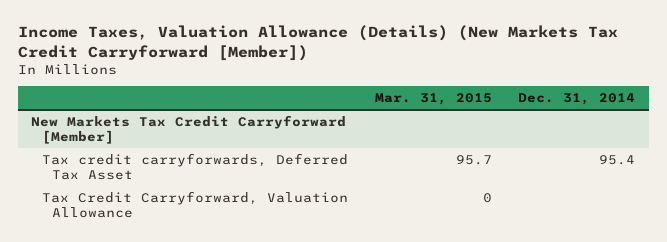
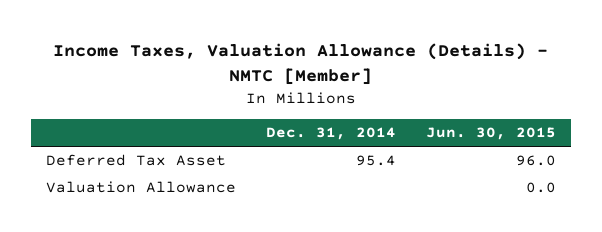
- Income Taxes, Valuation Allowance (Details) (New Markets Tax Credit Carryforward [Member])
+ Income Taxes, Valuation Allowance (Details) - NMTC [Member]
- | Mar. 31, 2015 | Dec. 31, 2014
+ | Dec. 31, 2014 | Jun. 30, 2015
- New Markets Tax Credit Carryforward [Member]
- Tax credit carryforwards, Deferred Tax Asset | 95.7 | 95.4
- Tax Credit Carryforward, Valuation Allowance | 0 |
+ Deferred Tax Asset | 95.4 | 96.0
+ Valuation Allowance | | 0.0

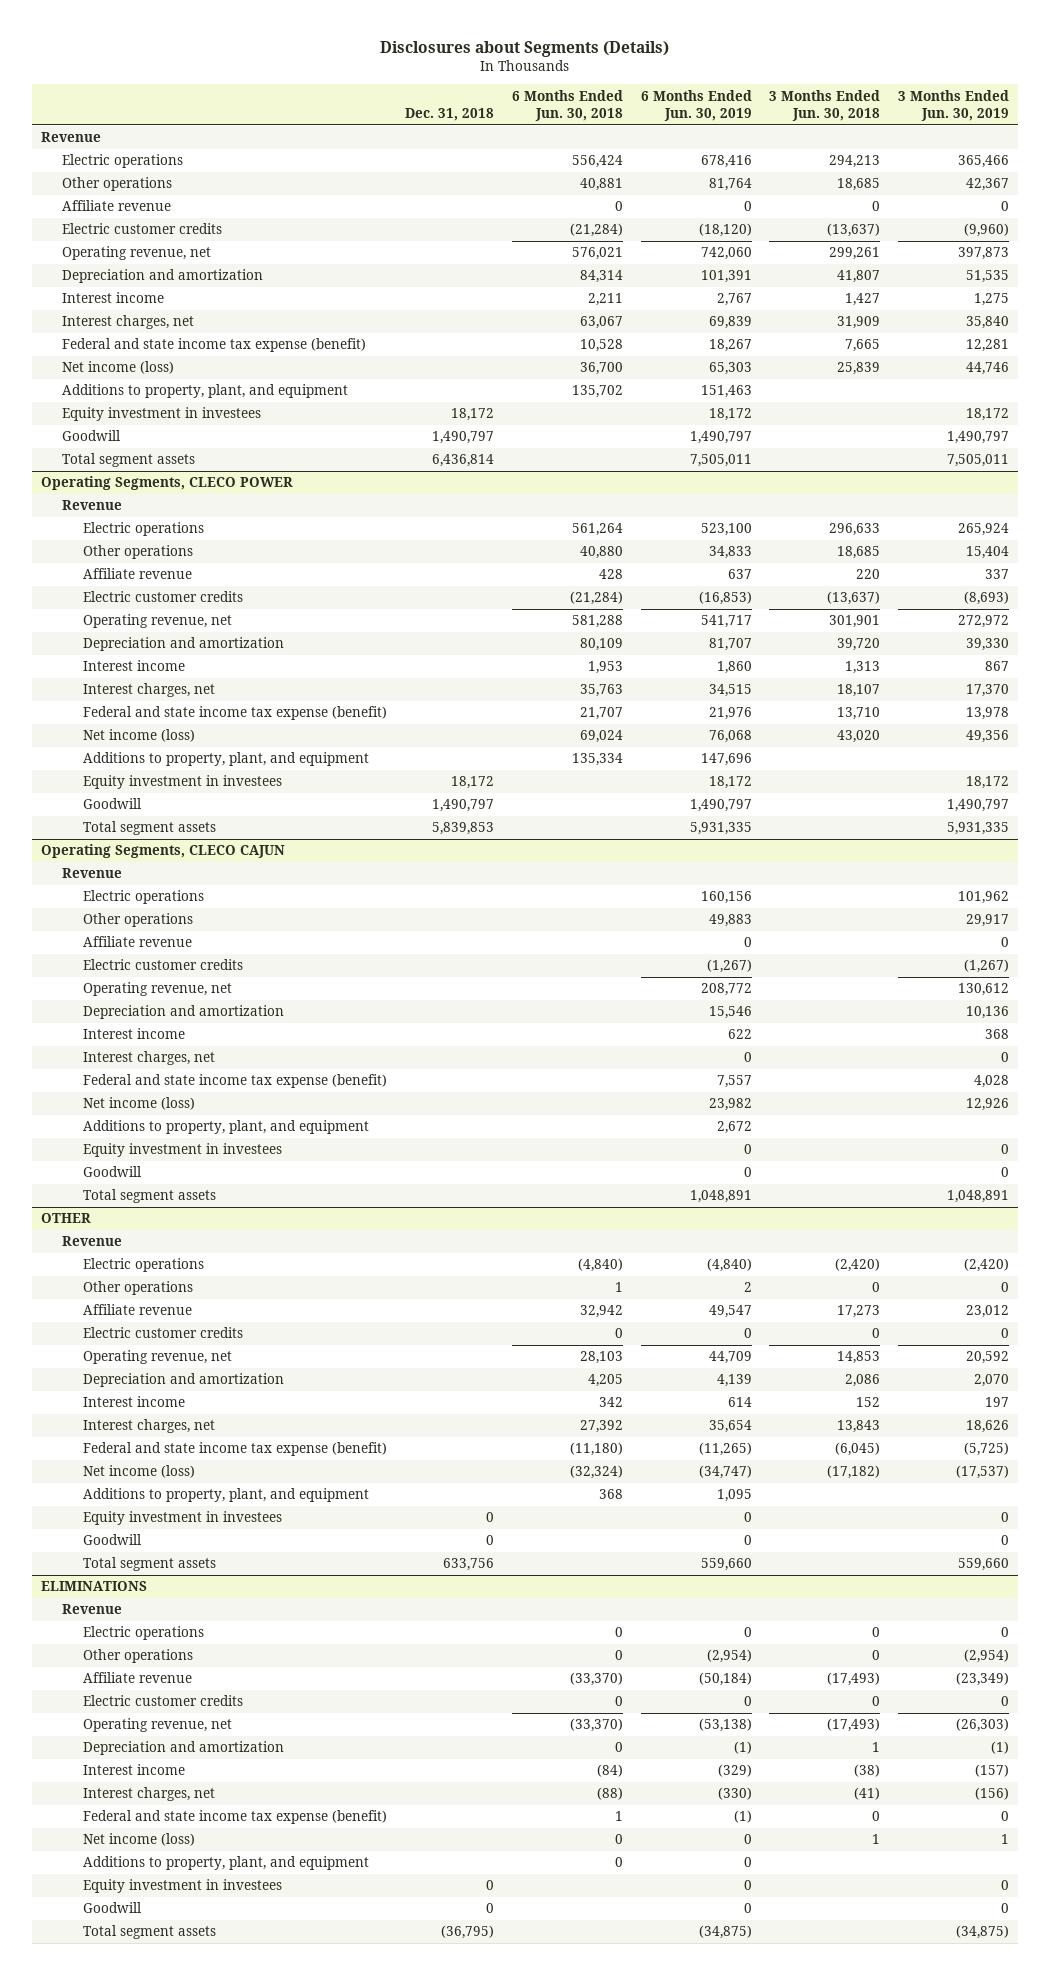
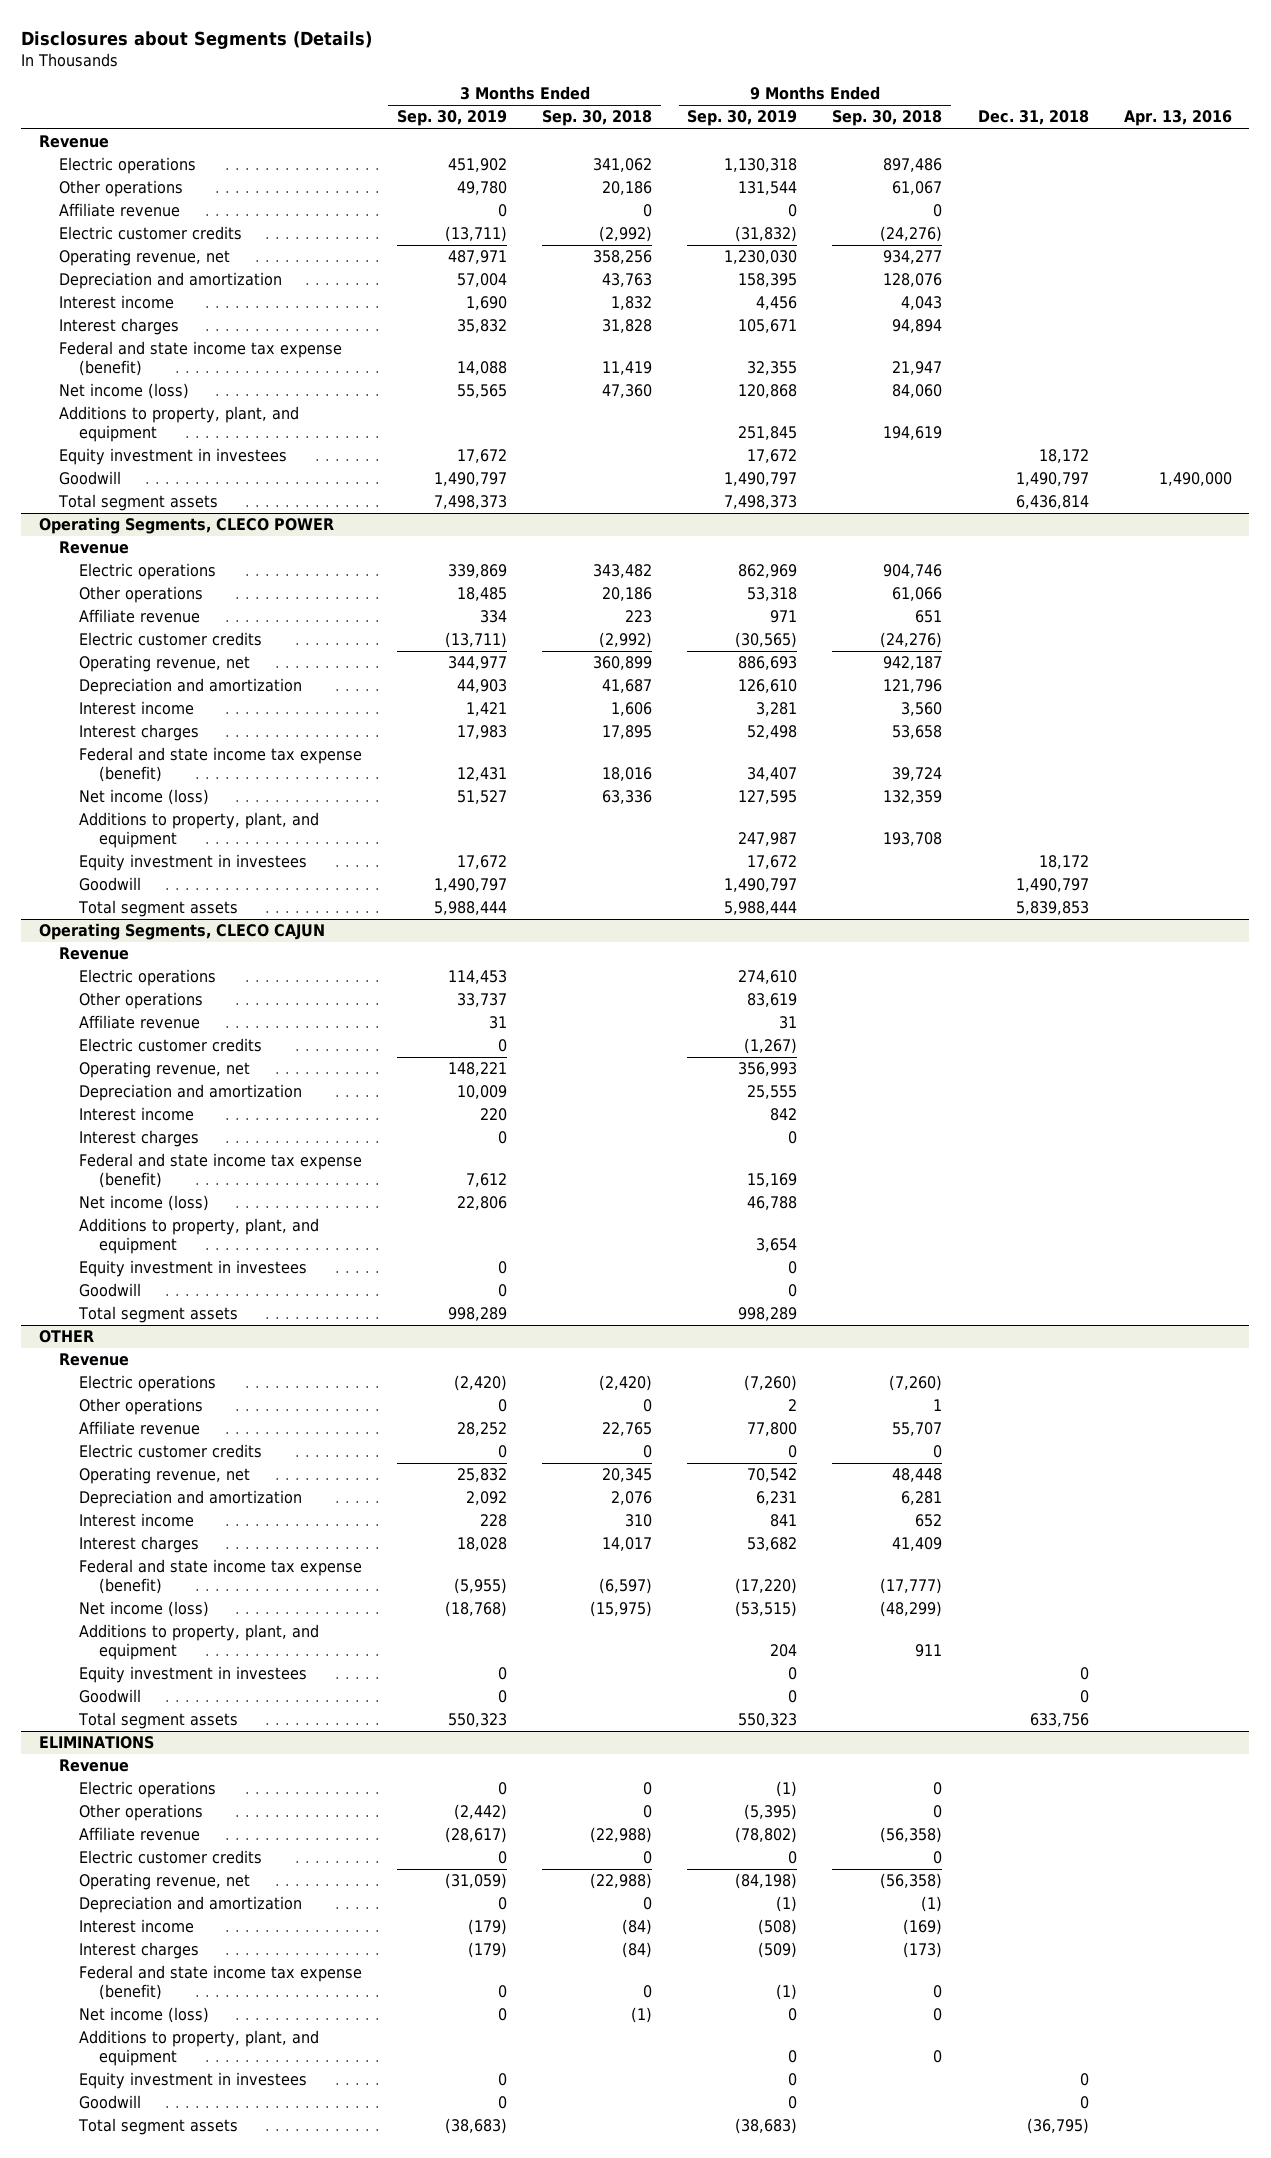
- | Dec. 31, 2018 | 6 Months Ended Jun. 30, 2018 | 6 Months Ended Jun. 30, 2019 | 3 Months Ended Jun. 30, 2018 | 3 Months Ended Jun. 30, 2019
+ | 3 Months Ended Sep. 30, 2019 | 3 Months Ended Sep. 30, 2018 | 9 Months Ended Sep. 30, 2019 | 9 Months Ended Sep. 30, 2018 | Dec. 31, 2018 | Apr. 13, 2016
- Interest charges, net | | 63,067 | 69,839 | 31,909 | 35,840
+ Interest charges | 35,832 | 31,828 | 105,671 | 94,894 | |
@ Operating Segments, CLECO POWER
- Interest charges, net | | 35,763 | 34,515 | 18,107 | 17,370
+ Interest charges | 17,983 | 17,895 | 52,498 | 53,658 | |
@ Operating Segments, CLECO CAJUN
- Interest charges, net | | | 0 | | 0
+ Interest charges | 0 | | 0 | | |
@ OTHER
- Interest charges, net | | 27,392 | 35,654 | 13,843 | 18,626
+ Interest charges | 18,028 | 14,017 | 53,682 | 41,409 | |
@ ELIMINATIONS
- Interest charges, net | | (88) | (330) | (41) | (156)
+ Interest charges | (179) | (84) | (509) | (173) | |

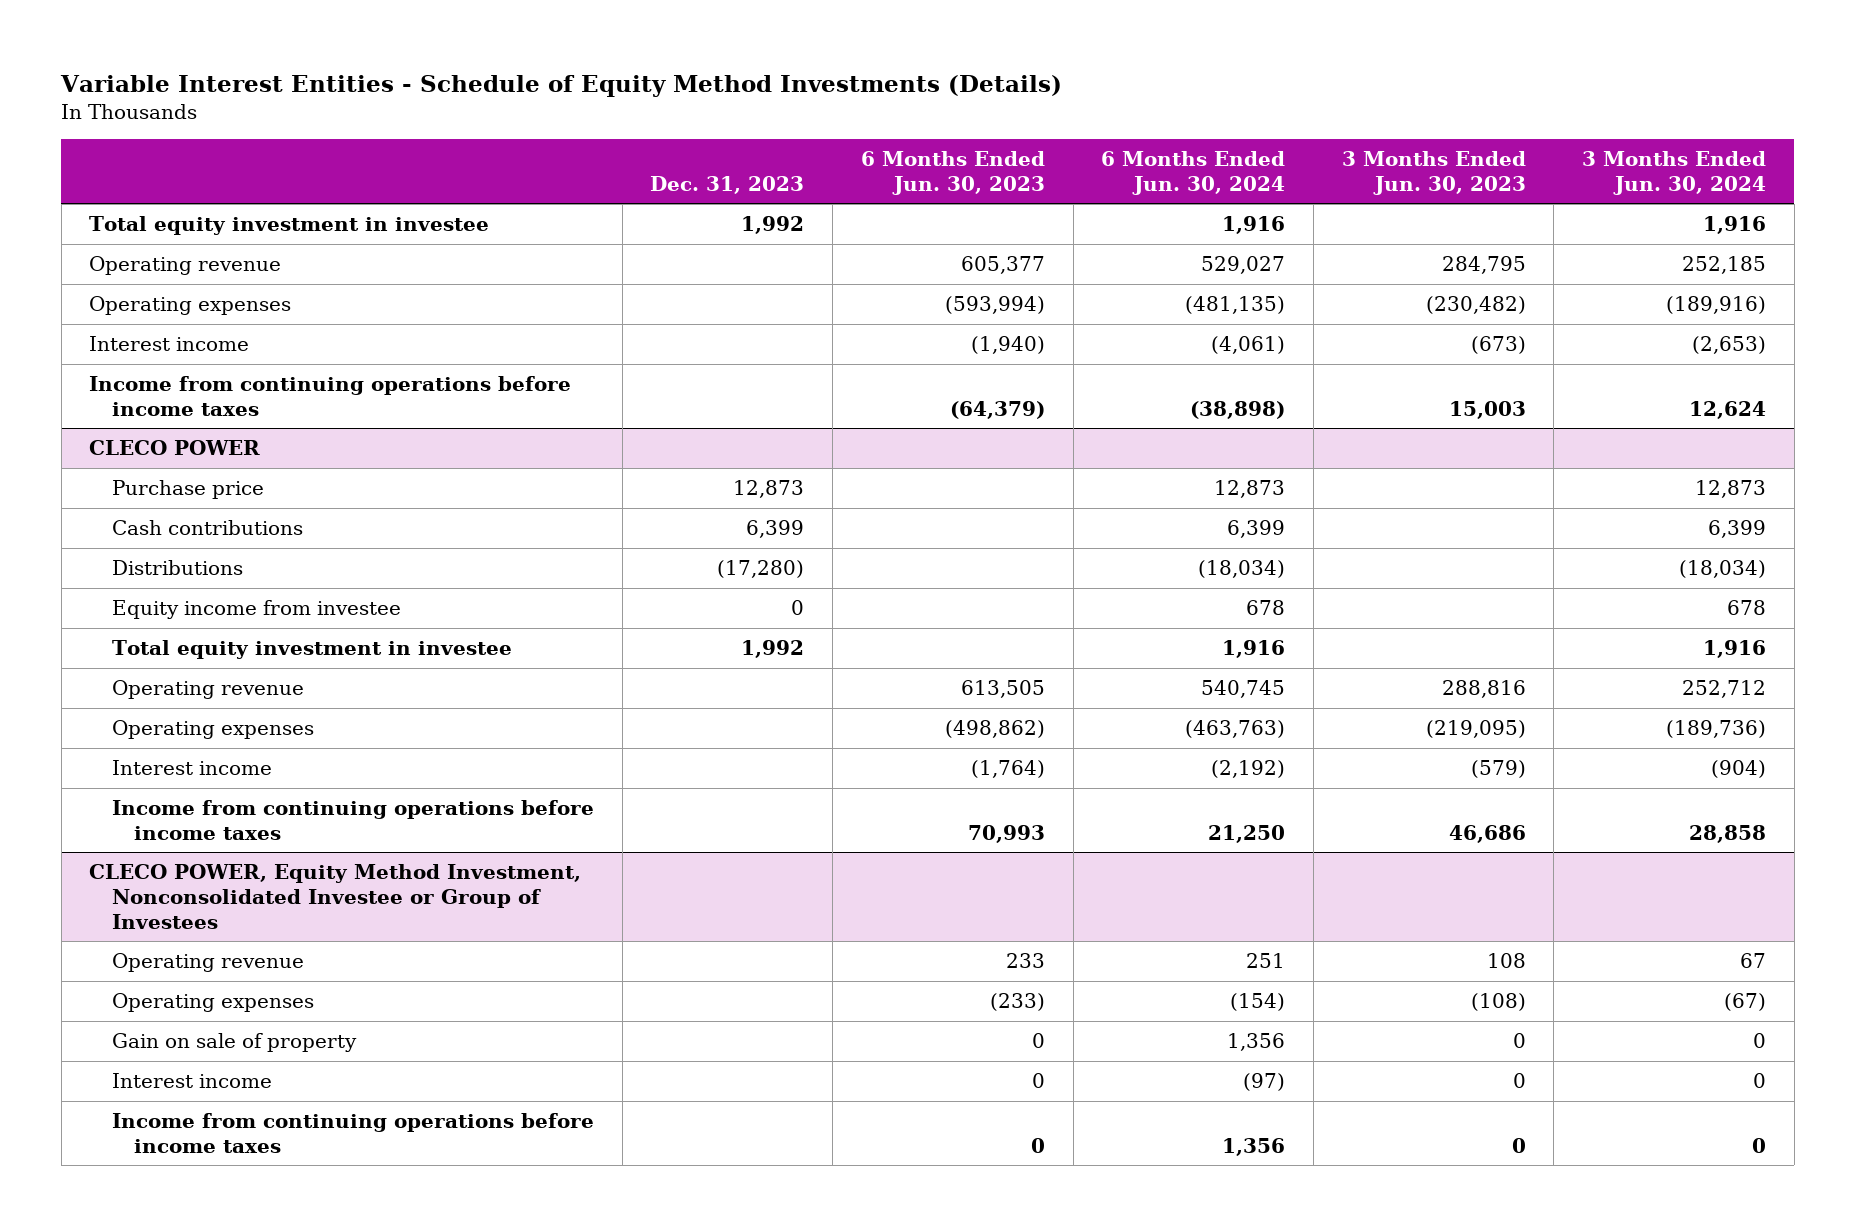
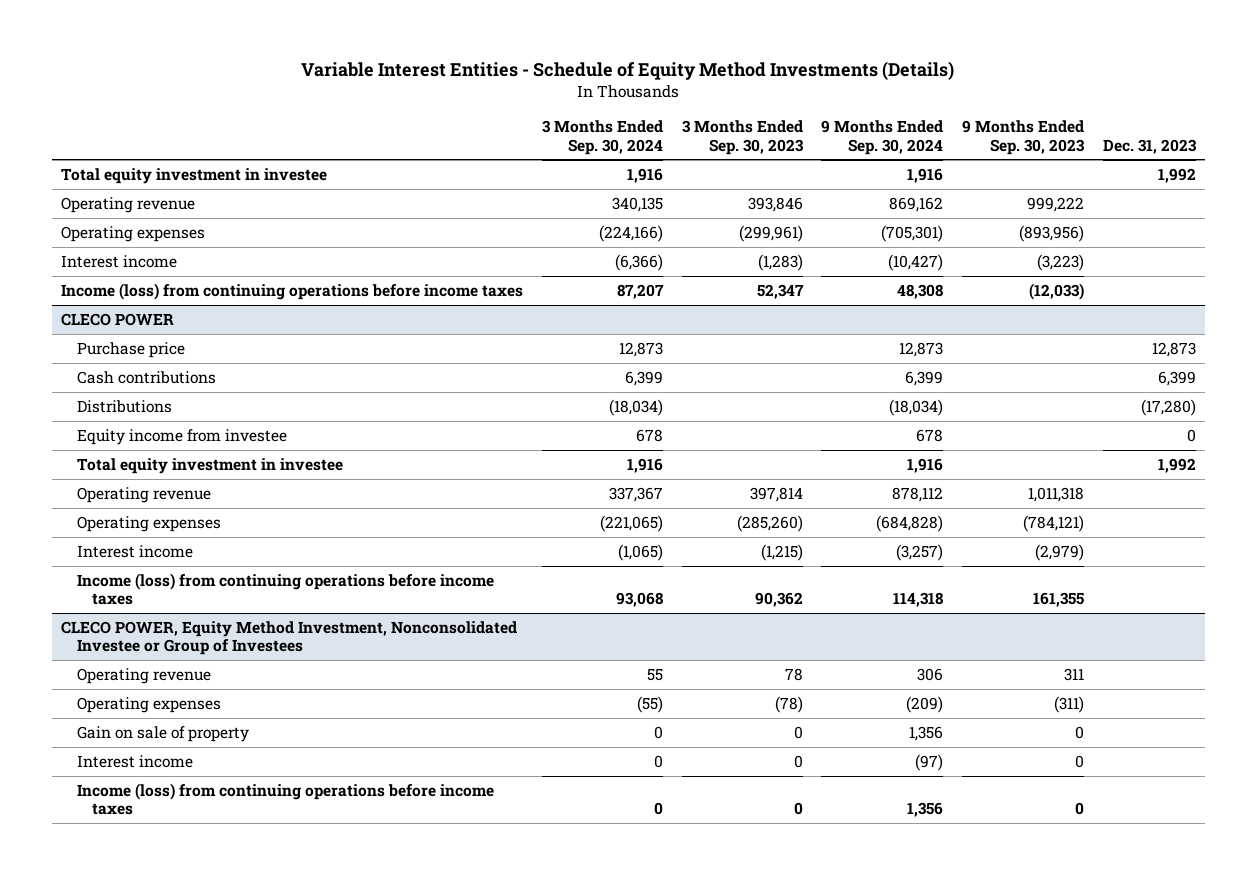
- | Dec. 31, 2023 | 6 Months Ended Jun. 30, 2023 | 6 Months Ended Jun. 30, 2024 | 3 Months Ended Jun. 30, 2023 | 3 Months Ended Jun. 30, 2024
+ | 3 Months Ended Sep. 30, 2024 | 3 Months Ended Sep. 30, 2023 | 9 Months Ended Sep. 30, 2024 | 9 Months Ended Sep. 30, 2023 | Dec. 31, 2023
- Income from continuing operations before income taxes | | (64,379) | (38,898) | 15,003 | 12,624
+ Income (loss) from continuing operations before income taxes | 87,207 | 52,347 | 48,308 | (12,033) |
@ CLECO POWER
- Income from continuing operations before income taxes | | 70,993 | 21,250 | 46,686 | 28,858
+ Income (loss) from continuing operations before income taxes | 93,068 | 90,362 | 114,318 | 161,355 |
@ CLECO POWER, Equity Method Investment, Nonconsolidated Investee or Group of Investees
- Income from continuing operations before income taxes | | 0 | 1,356 | 0 | 0
+ Income (loss) from continuing operations before income taxes | 0 | 0 | 1,356 | 0 |

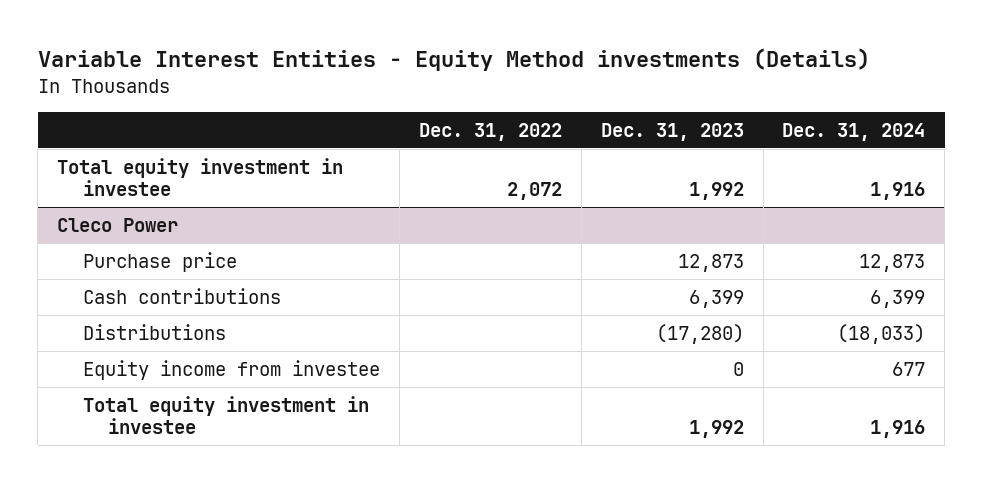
- Variable Interest Entities - Schedule of Equity Method Investments (Details)
+ Variable Interest Entities - Equity Method investments (Details)
- | 3 Months Ended Sep. 30, 2024 | 3 Months Ended Sep. 30, 2023 | 9 Months Ended Sep. 30, 2024 | 9 Months Ended Sep. 30, 2023 | Dec. 31, 2023
+ | Dec. 31, 2022 | Dec. 31, 2023 | Dec. 31, 2024
- Operating revenue | 340,135 | 393,846 | 869,162 | 999,222 |
- Operating expenses | (224,166) | (299,961) | (705,301) | (893,956) |
- Interest income | (6,366) | (1,283) | (10,427) | (3,223) |
- Income (loss) from continuing operations before income taxes | 87,207 | 52,347 | 48,308 | (12,033) |
- CLECO POWER
+ Cleco Power
- Operating revenue | 337,367 | 397,814 | 878,112 | 1,011,318 |
- Operating expenses | (221,065) | (285,260) | (684,828) | (784,121) |
- Interest income | (1,065) | (1,215) | (3,257) | (2,979) |
- Income (loss) from continuing operations before income taxes | 93,068 | 90,362 | 114,318 | 161,355 |
- CLECO POWER, Equity Method Investment, Nonconsolidated Investee or Group of Investees
- Operating revenue | 55 | 78 | 306 | 311 |
- Operating expenses | (55) | (78) | (209) | (311) |
- Gain on sale of property | 0 | 0 | 1,356 | 0 |
- Interest income | 0 | 0 | (97) | 0 |
- Income (loss) from continuing operations before income taxes | 0 | 0 | 1,356 | 0 |

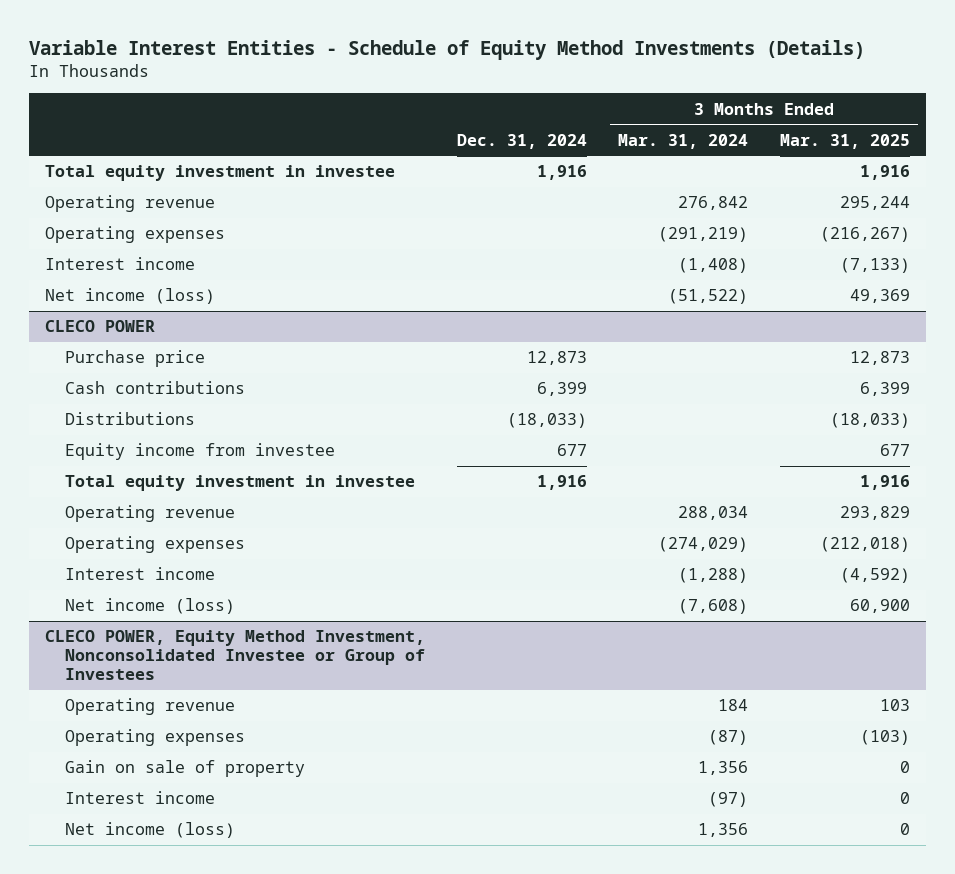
- Variable Interest Entities - Equity Method investments (Details)
+ Variable Interest Entities - Schedule of Equity Method Investments (Details)
- | Dec. 31, 2022 | Dec. 31, 2023 | Dec. 31, 2024
+ | Dec. 31, 2024 | 3 Months Ended Mar. 31, 2024 | 3 Months Ended Mar. 31, 2025
- Cleco Power
+ Operating revenue | | 276,842 | 295,244
+ Operating expenses | | (291,219) | (216,267)
+ Interest income | | (1,408) | (7,133)
+ Net income (loss) | | (51,522) | 49,369
+ CLECO POWER
+ Operating revenue | | 288,034 | 293,829
+ Operating expenses | | (274,029) | (212,018)
+ Interest income | | (1,288) | (4,592)
+ Net income (loss) | | (7,608) | 60,900
+ CLECO POWER, Equity Method Investment, Nonconsolidated Investee or Group of Investees
+ Operating revenue | | 184 | 103
+ Operating expenses | | (87) | (103)
+ Gain on sale of property | | 1,356 | 0
+ Interest income | | (97) | 0
+ Net income (loss) | | 1,356 | 0

